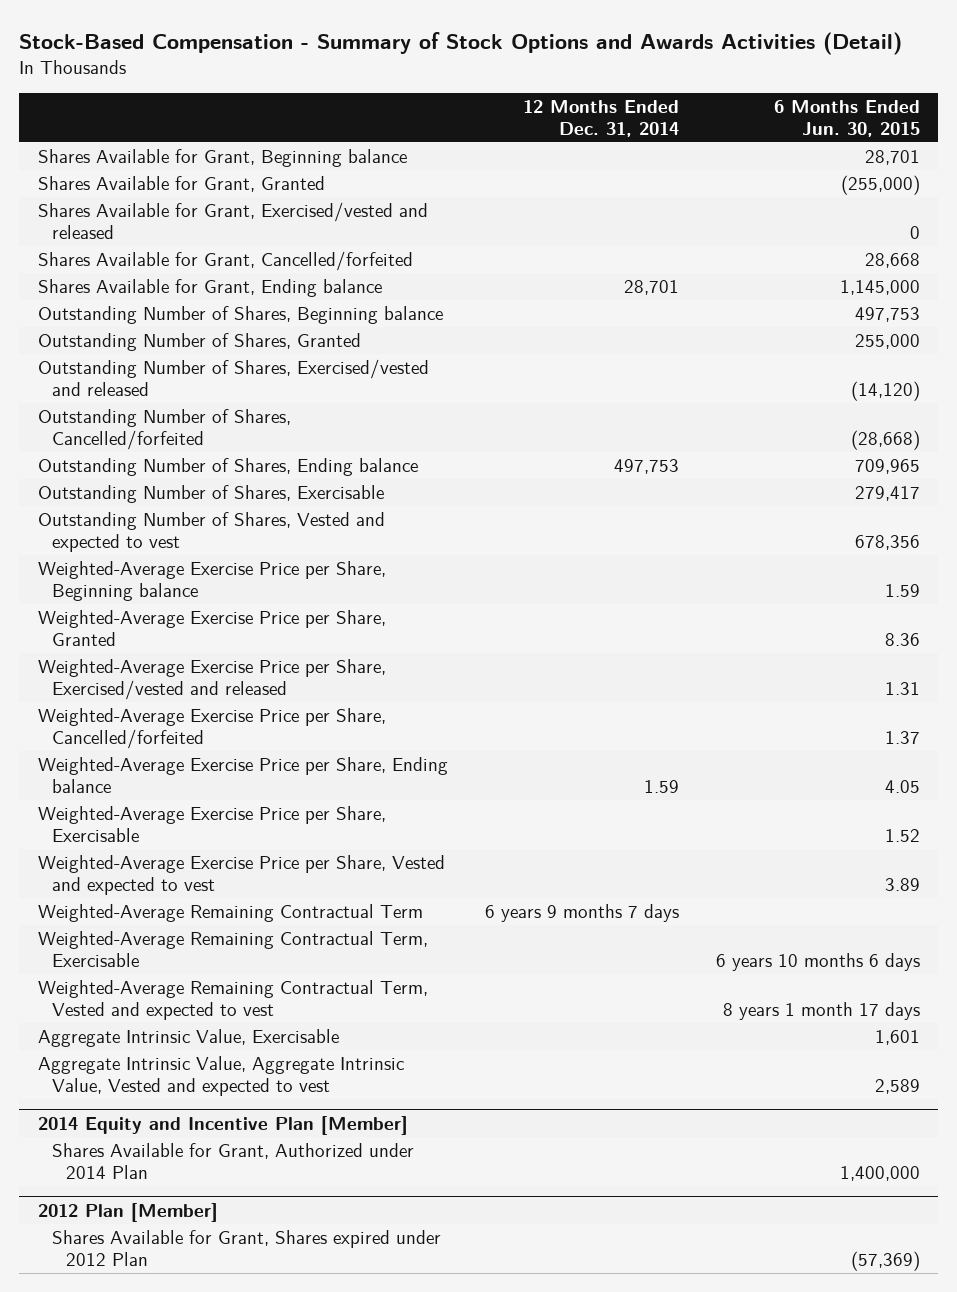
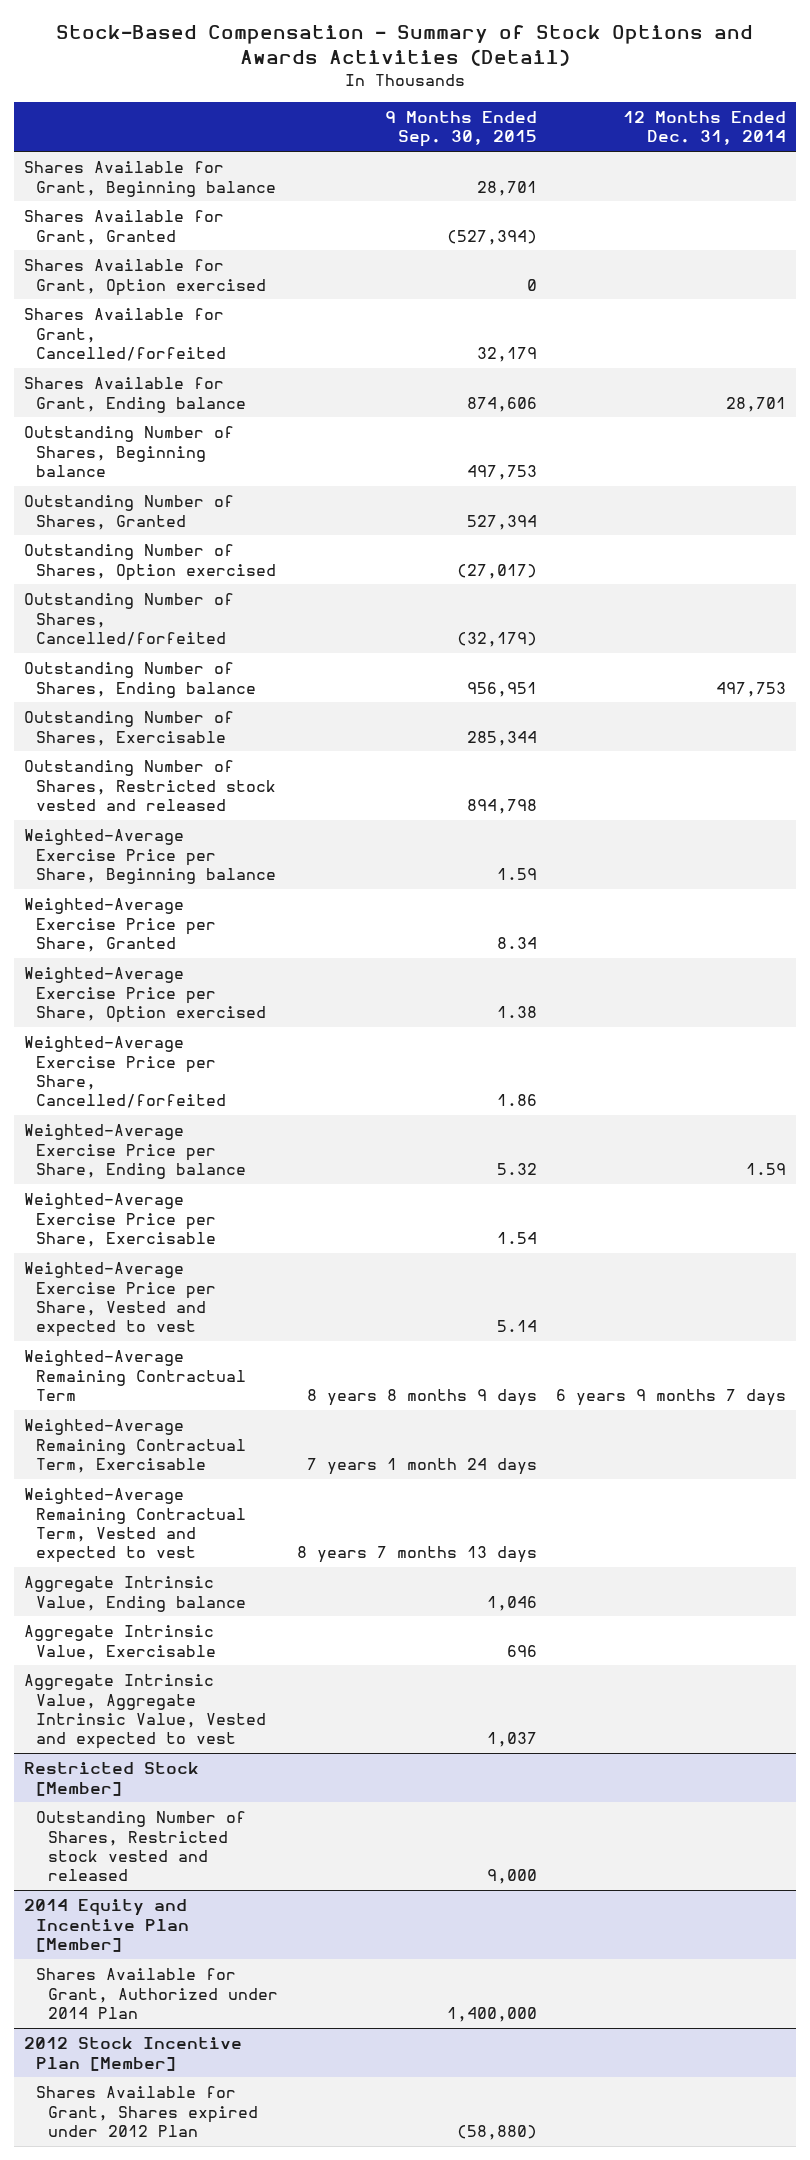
- | 12 Months Ended Dec. 31, 2014 | 6 Months Ended Jun. 30, 2015
+ | 9 Months Ended Sep. 30, 2015 | 12 Months Ended Dec. 31, 2014
- Shares Available for Grant, Exercised/vested and released | | 0
+ Shares Available for Grant, Option exercised | 0 |
- Outstanding Number of Shares, Exercised/vested and released | | (14,120)
+ Outstanding Number of Shares, Option exercised | (27,017) |
- Outstanding Number of Shares, Vested and expected to vest | | 678,356
+ Outstanding Number of Shares, Restricted stock vested and released | 894,798 |
- Weighted-Average Exercise Price per Share, Exercised/vested and released | | 1.31
+ Weighted-Average Exercise Price per Share, Option exercised | 1.38 |
+ Aggregate Intrinsic Value, Ending balance | 1,046 |
+ Restricted Stock [Member]
+ Outstanding Number of Shares, Restricted stock vested and released | 9,000 |
- 2012 Plan [Member]
+ 2012 Stock Incentive Plan [Member]

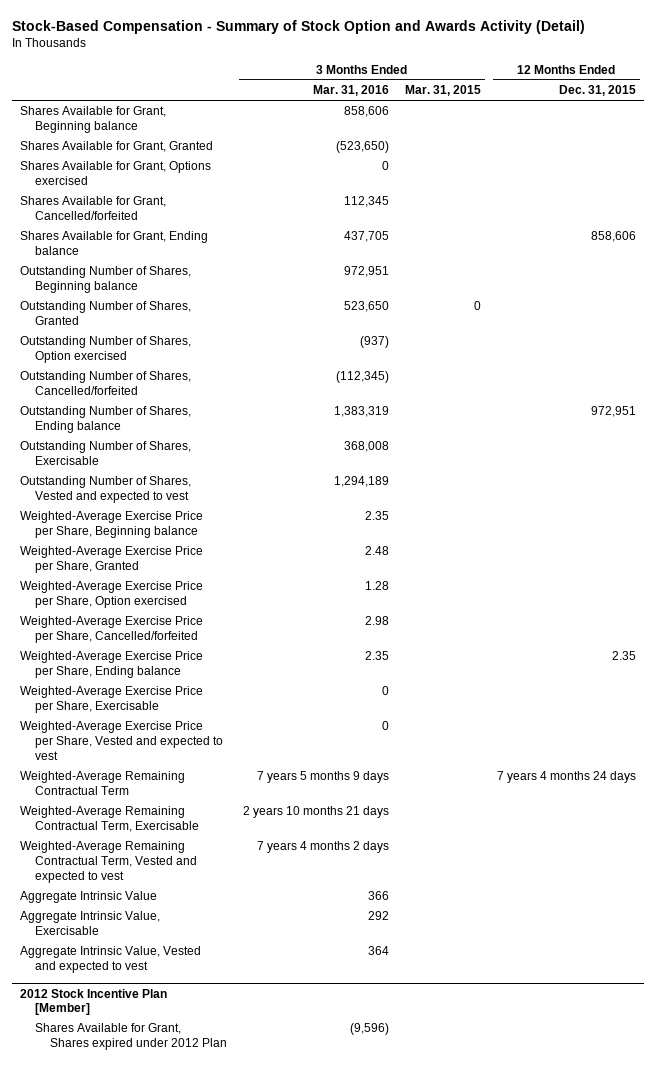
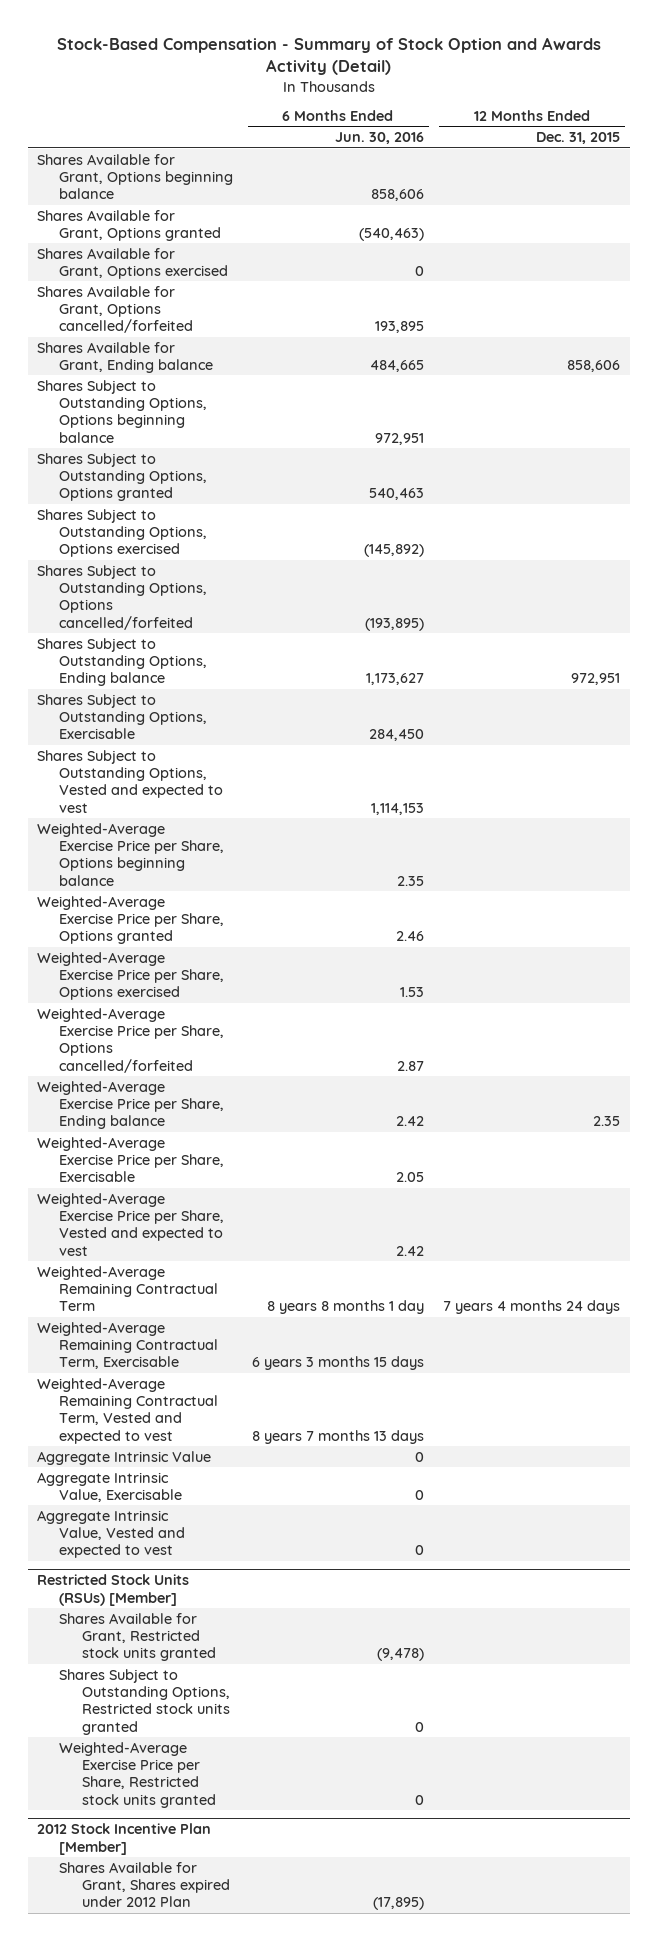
- | 3 Months Ended Mar. 31, 2016 | 3 Months Ended Mar. 31, 2015 | 12 Months Ended Dec. 31, 2015
+ | 6 Months Ended Jun. 30, 2016 | 12 Months Ended Dec. 31, 2015
- Shares Available for Grant, Beginning balance | 858,606 | |
- Shares Available for Grant, Granted | (523,650) | |
+ Shares Available for Grant, Options beginning balance | 858,606 |
+ Shares Available for Grant, Options granted | (540,463) |
- Shares Available for Grant, Cancelled/forfeited | 112,345 | |
+ Shares Available for Grant, Options cancelled/forfeited | 193,895 |
- Outstanding Number of Shares, Beginning balance | 972,951 | |
- Outstanding Number of Shares, Granted | 523,650 | 0 |
- Outstanding Number of Shares, Option exercised | (937) | |
- Outstanding Number of Shares, Cancelled/forfeited | (112,345) | |
- Outstanding Number of Shares, Ending balance | 1,383,319 | | 972,951
- Outstanding Number of Shares, Exercisable | 368,008 | |
- Outstanding Number of Shares, Vested and expected to vest | 1,294,189 | |
- Weighted-Average Exercise Price per Share, Beginning balance | 2.35 | |
- Weighted-Average Exercise Price per Share, Granted | 2.48 | |
- Weighted-Average Exercise Price per Share, Option exercised | 1.28 | |
- Weighted-Average Exercise Price per Share, Cancelled/forfeited | 2.98 | |
+ Shares Subject to Outstanding Options, Options beginning balance | 972,951 |
+ Shares Subject to Outstanding Options, Options granted | 540,463 |
+ Shares Subject to Outstanding Options, Options exercised | (145,892) |
+ Shares Subject to Outstanding Options, Options cancelled/forfeited | (193,895) |
+ Shares Subject to Outstanding Options, Ending balance | 1,173,627 | 972,951
+ Shares Subject to Outstanding Options, Exercisable | 284,450 |
+ Shares Subject to Outstanding Options, Vested and expected to vest | 1,114,153 |
+ Weighted-Average Exercise Price per Share, Options beginning balance | 2.35 |
+ Weighted-Average Exercise Price per Share, Options granted | 2.46 |
+ Weighted-Average Exercise Price per Share, Options exercised | 1.53 |
+ Weighted-Average Exercise Price per Share, Options cancelled/forfeited | 2.87 |
+ Restricted Stock Units (RSUs) [Member]
+ Shares Available for Grant, Restricted stock units granted | (9,478) |
+ Shares Subject to Outstanding Options, Restricted stock units granted | 0 |
+ Weighted-Average Exercise Price per Share, Restricted stock units granted | 0 |

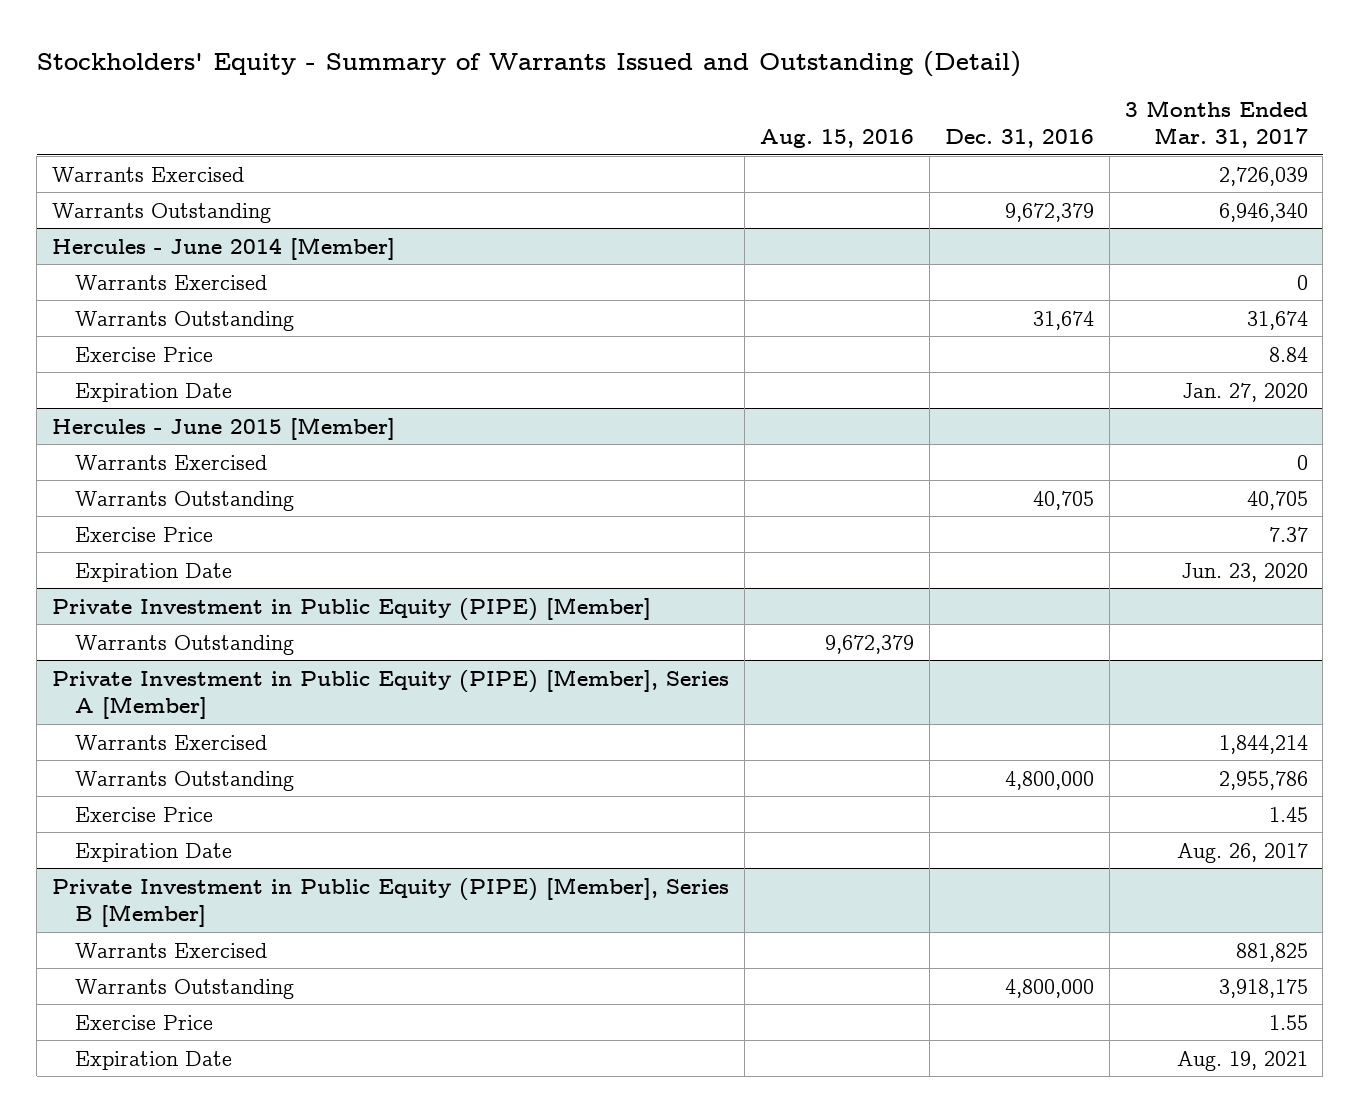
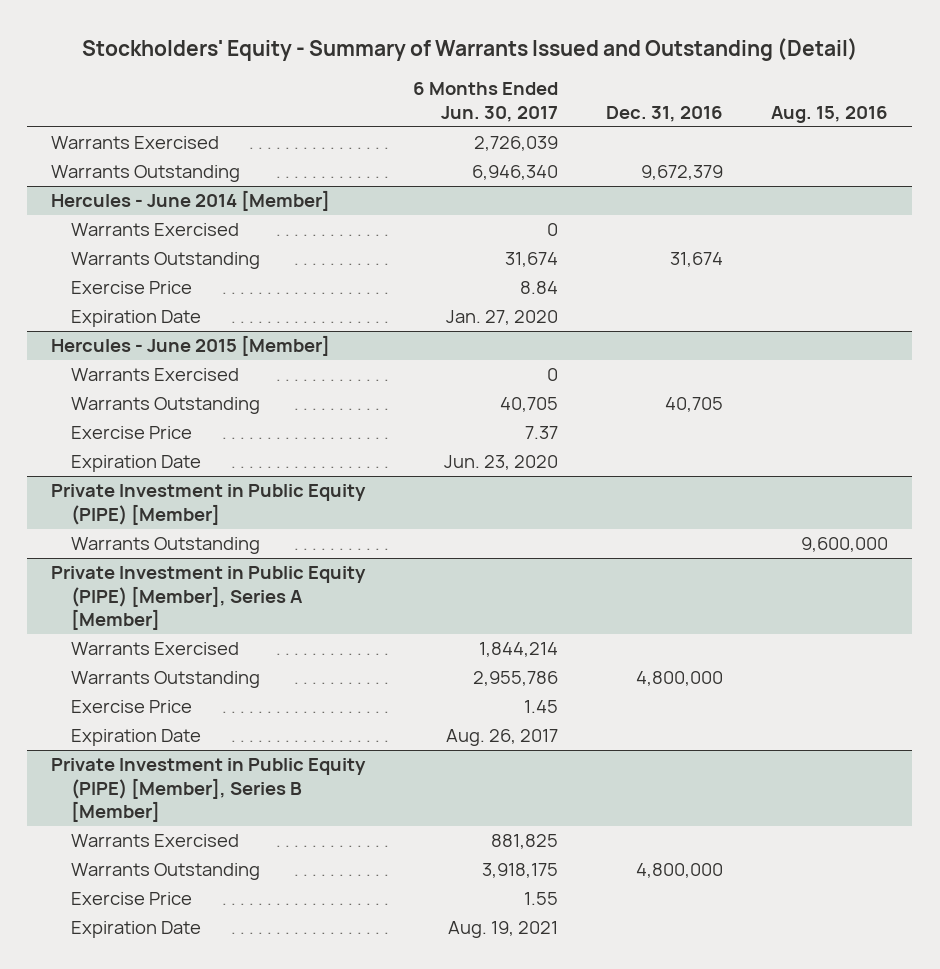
- | Aug. 15, 2016 | Dec. 31, 2016 | 3 Months Ended Mar. 31, 2017
+ | 6 Months Ended Jun. 30, 2017 | Dec. 31, 2016 | Aug. 15, 2016
@ Private Investment in Public Equity (PIPE) [Member]
- Warrants Outstanding | 9,672,379 | |
+ Warrants Outstanding | | | 9,600,000

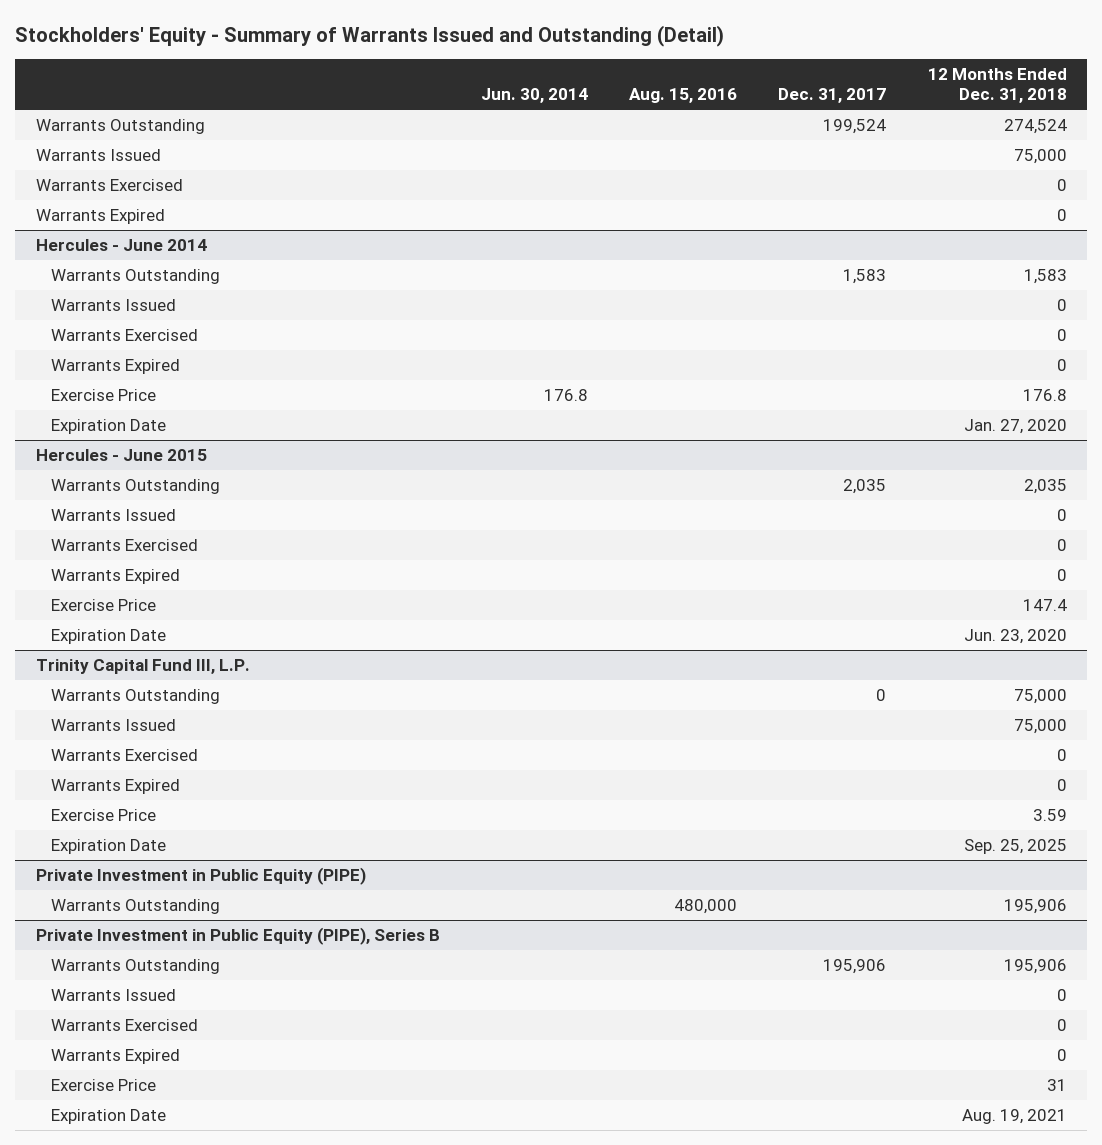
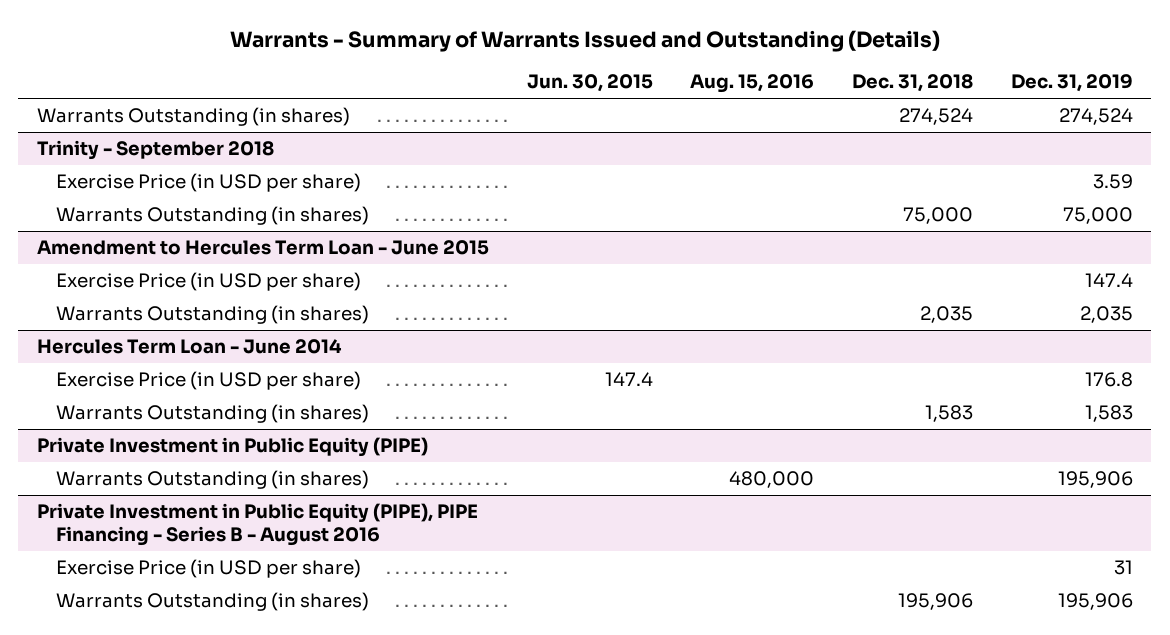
- Stockholders' Equity - Summary of Warrants Issued and Outstanding (Detail)
+ Warrants - Summary of Warrants Issued and Outstanding (Details)
- | Jun. 30, 2014 | Aug. 15, 2016 | Dec. 31, 2017 | 12 Months Ended Dec. 31, 2018
+ | Jun. 30, 2015 | Aug. 15, 2016 | Dec. 31, 2018 | Dec. 31, 2019
- Warrants Outstanding | | | 199,524 | 274,524
- Warrants Issued | | | | 75,000
- Warrants Exercised | | | | 0
- Warrants Expired | | | | 0
- Hercules - June 2014
- Warrants Outstanding | | | 1,583 | 1,583
- Warrants Issued | | | | 0
- Warrants Exercised | | | | 0
- Warrants Expired | | | | 0
- Exercise Price | 176.8 | | | 176.8
- Expiration Date | | | | Jan. 27, 2020
- Hercules - June 2015
- Warrants Outstanding | | | 2,035 | 2,035
- Warrants Issued | | | | 0
- Warrants Exercised | | | | 0
- Warrants Expired | | | | 0
- Exercise Price | | | | 147.4
- Expiration Date | | | | Jun. 23, 2020
- Trinity Capital Fund III, L.P.
- Warrants Outstanding | | | 0 | 75,000
- Warrants Issued | | | | 75,000
- Warrants Exercised | | | | 0
- Warrants Expired | | | | 0
- Exercise Price | | | | 3.59
- Expiration Date | | | | Sep. 25, 2025
+ Warrants Outstanding (in shares) | | | 274,524 | 274,524
+ Trinity - September 2018
+ Exercise Price (in USD per share) | | | | 3.59
+ Warrants Outstanding (in shares) | | | 75,000 | 75,000
+ Amendment to Hercules Term Loan - June 2015
+ Exercise Price (in USD per share) | | | | 147.4
+ Warrants Outstanding (in shares) | | | 2,035 | 2,035
+ Hercules Term Loan - June 2014
+ Exercise Price (in USD per share) | 147.4 | | | 176.8
+ Warrants Outstanding (in shares) | | | 1,583 | 1,583
@ Private Investment in Public Equity (PIPE)
- Warrants Outstanding | | 480,000 | | 195,906
- Private Investment in Public Equity (PIPE), Series B
- Warrants Outstanding | | | 195,906 | 195,906
- Warrants Issued | | | | 0
- Warrants Exercised | | | | 0
- Warrants Expired | | | | 0
- Exercise Price | | | | 31
- Expiration Date | | | | Aug. 19, 2021
@ Private Investment in Public Equity (PIPE)
+ Warrants Outstanding (in shares) | | 480,000 | | 195,906
+ Private Investment in Public Equity (PIPE), PIPE Financing - Series B - August 2016
+ Exercise Price (in USD per share) | | | | 31
+ Warrants Outstanding (in shares) | | | 195,906 | 195,906

